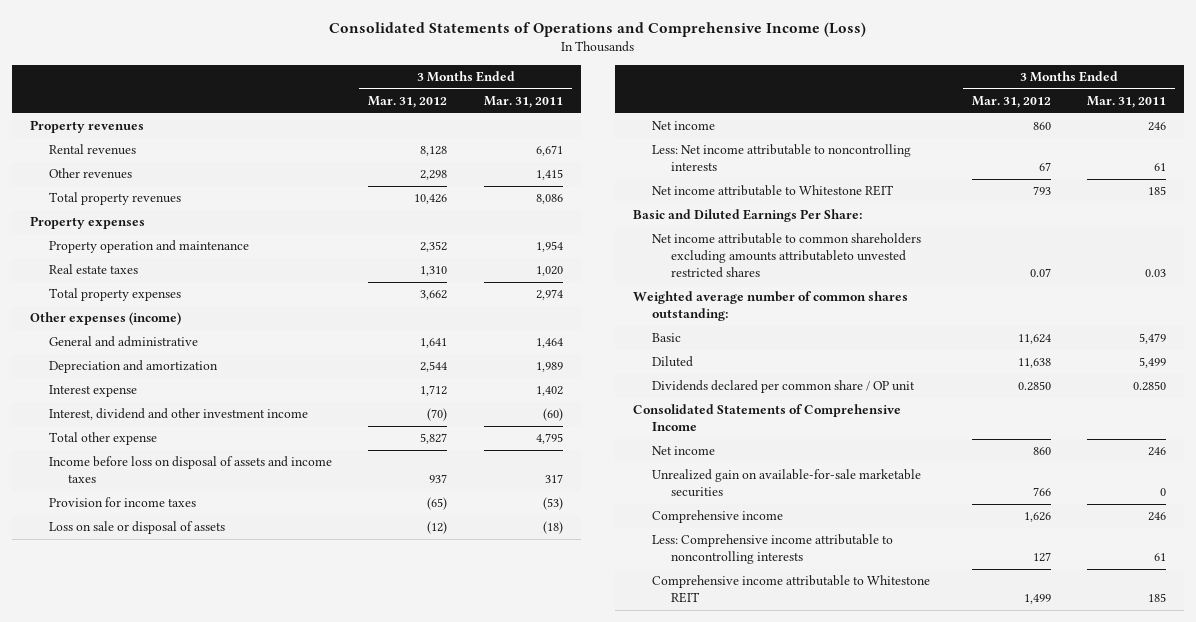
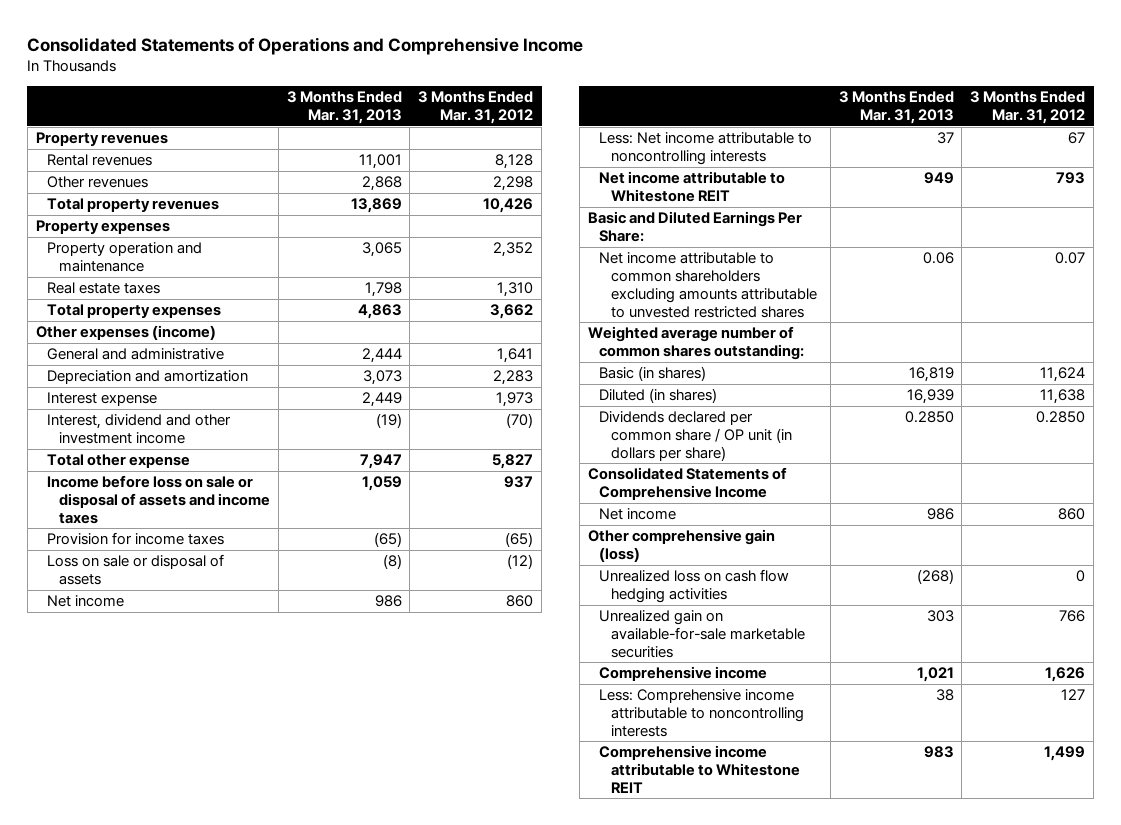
- Consolidated Statements of Operations and Comprehensive Income (Loss)
+ Consolidated Statements of Operations and Comprehensive Income
- | 3 Months Ended Mar. 31, 2012 | 3 Months Ended Mar. 31, 2011
+ | 3 Months Ended Mar. 31, 2013 | 3 Months Ended Mar. 31, 2012
- Depreciation and amortization | 2,544 | 1,989
- Interest expense | 1,712 | 1,402
+ Depreciation and amortization | 3,073 | 2,283
+ Interest expense | 2,449 | 1,973
- Income before loss on disposal of assets and income taxes | 937 | 317
+ Income before loss on sale or disposal of assets and income taxes | 1,059 | 937
- Net income attributable to common shareholders excluding amounts attributableto unvested restricted shares | 0.07 | 0.03
+ Net income attributable to common shareholders excluding amounts attributable to unvested restricted shares | 0.06 | 0.07
- Basic | 11,624 | 5,479
- Diluted | 11,638 | 5,499
- Dividends declared per common share / OP unit | 0.2850 | 0.2850
+ Basic (in shares) | 16,819 | 11,624
+ Diluted (in shares) | 16,939 | 11,638
+ Dividends declared per common share / OP unit (in dollars per share) | 0.2850 | 0.2850
+ Other comprehensive gain (loss)
+ Unrealized loss on cash flow hedging activities | (268) | 0

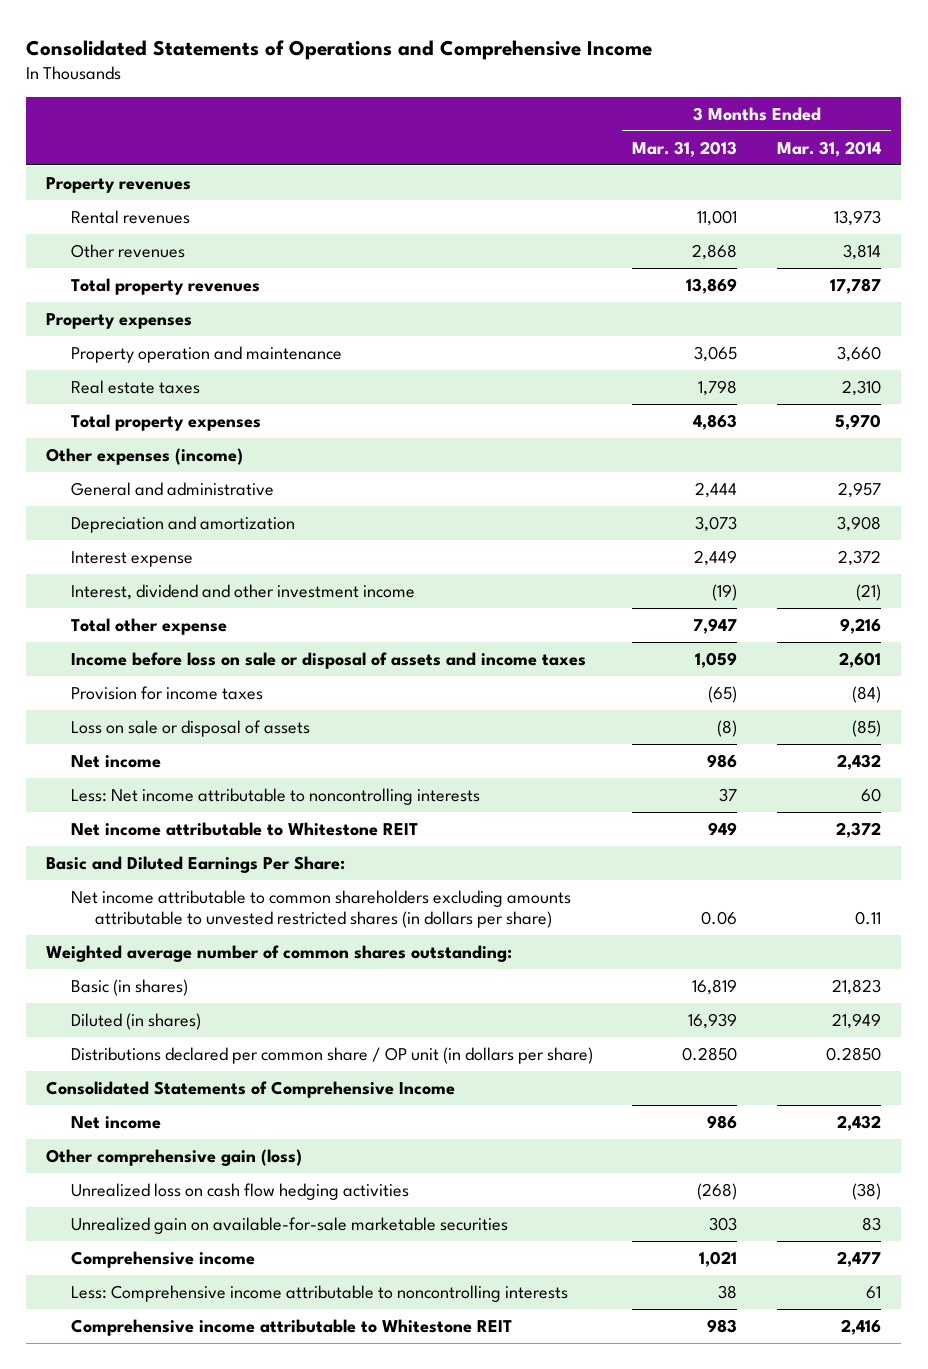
- | 3 Months Ended Mar. 31, 2013 | 3 Months Ended Mar. 31, 2012
+ | 3 Months Ended Mar. 31, 2013 | 3 Months Ended Mar. 31, 2014
- Net income attributable to common shareholders excluding amounts attributable to unvested restricted shares | 0.06 | 0.07
+ Net income attributable to common shareholders excluding amounts attributable to unvested restricted shares (in dollars per share) | 0.06 | 0.11
- Dividends declared per common share / OP unit (in dollars per share) | 0.2850 | 0.2850
+ Distributions declared per common share / OP unit (in dollars per share) | 0.2850 | 0.2850

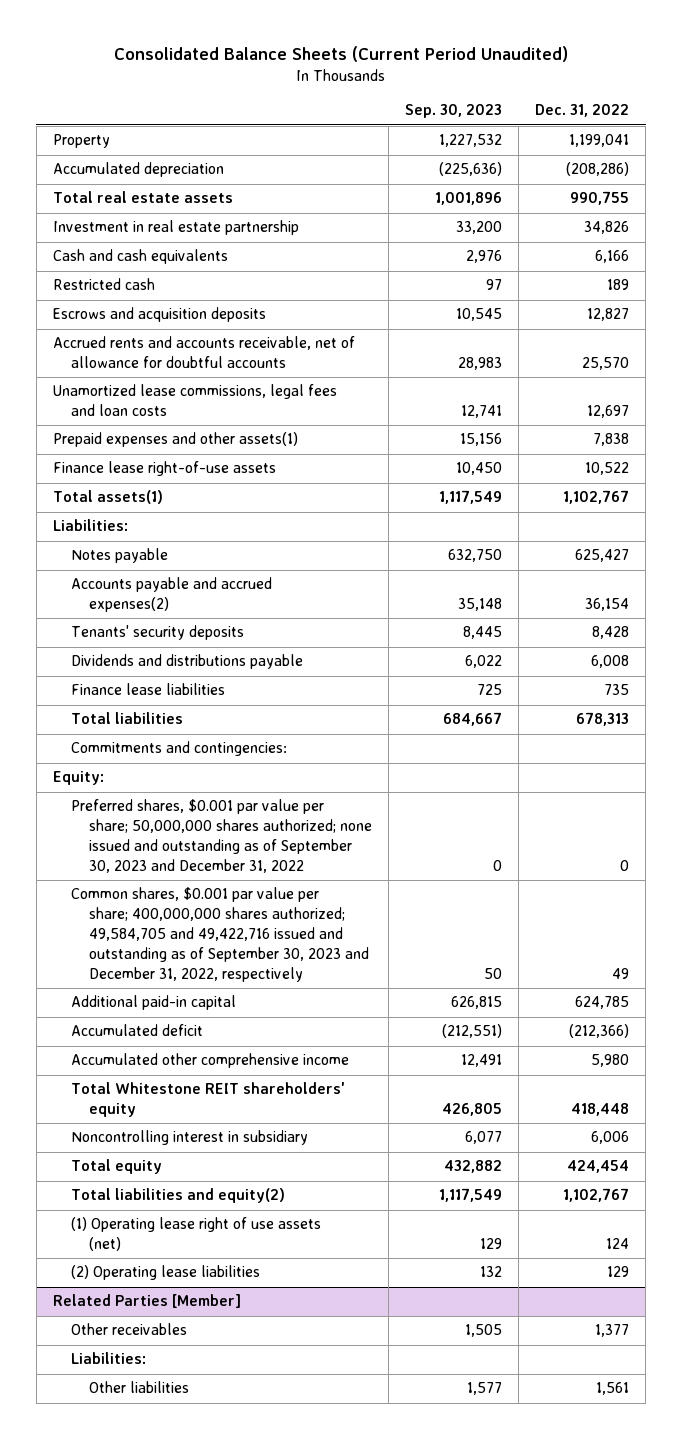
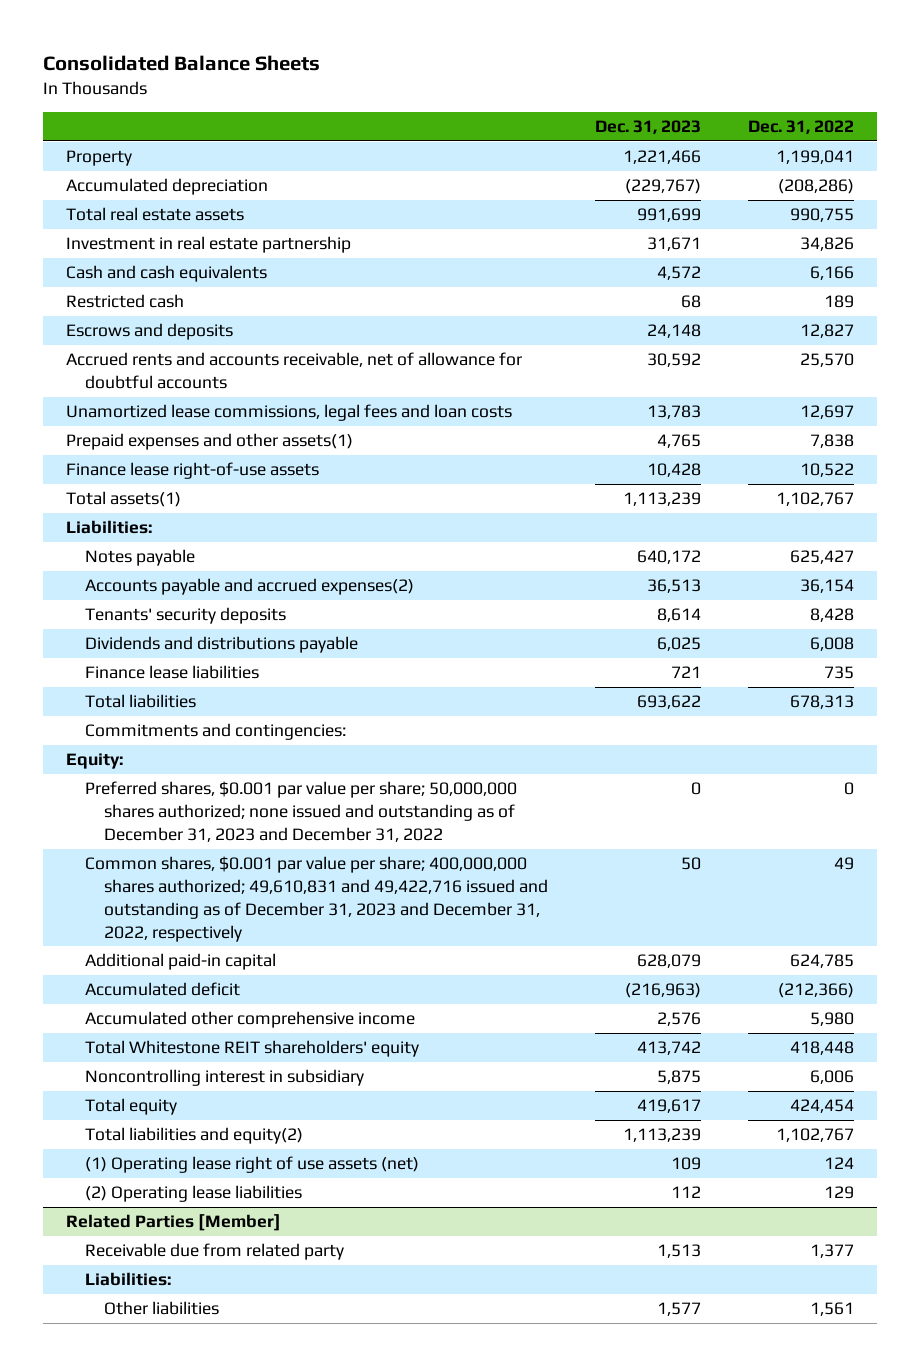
- Consolidated Balance Sheets (Current Period Unaudited)
+ Consolidated Balance Sheets
- | Sep. 30, 2023 | Dec. 31, 2022
+ | Dec. 31, 2023 | Dec. 31, 2022
- Escrows and acquisition deposits | 10,545 | 12,827
+ Escrows and deposits | 24,148 | 12,827
- Preferred shares, $0.001 par value per share; 50,000,000 shares authorized; none issued and outstanding as of September 30, 2023 and December 31, 2022 | 0 | 0
- Common shares, $0.001 par value per share; 400,000,000 shares authorized; 49,584,705 and 49,422,716 issued and outstanding as of September 30, 2023 and December 31, 2022, respectively | 50 | 49
+ Preferred shares, $0.001 par value per share; 50,000,000 shares authorized; none issued and outstanding as of December 31, 2023 and December 31, 2022 | 0 | 0
+ Common shares, $0.001 par value per share; 400,000,000 shares authorized; 49,610,831 and 49,422,716 issued and outstanding as of December 31, 2023 and December 31, 2022, respectively | 50 | 49
@ Related Parties [Member]
- Other receivables | 1,505 | 1,377
+ Receivable due from related party | 1,513 | 1,377

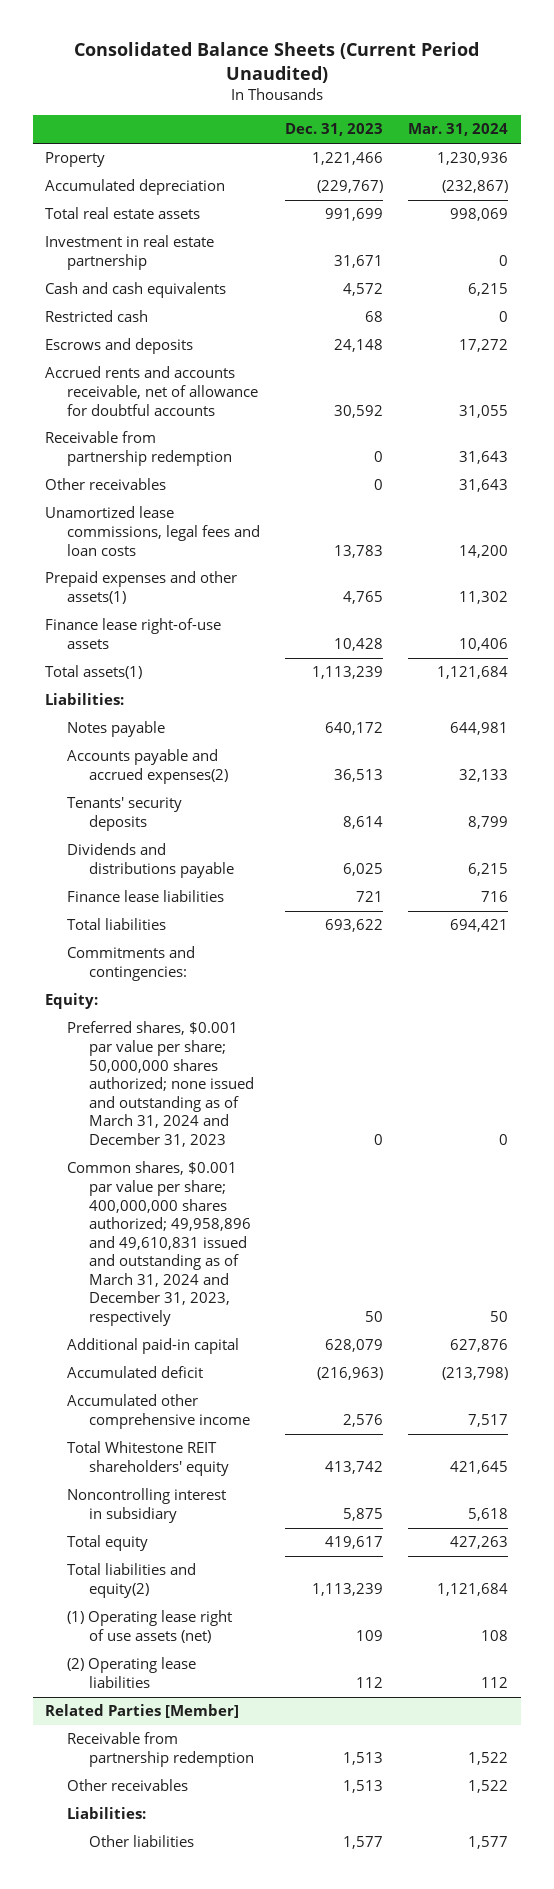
- Consolidated Balance Sheets
+ Consolidated Balance Sheets (Current Period Unaudited)
- | Dec. 31, 2023 | Dec. 31, 2022
+ | Dec. 31, 2023 | Mar. 31, 2024
+ Receivable from partnership redemption | 0 | 31,643
+ Other receivables | 0 | 31,643
- Preferred shares, $0.001 par value per share; 50,000,000 shares authorized; none issued and outstanding as of December 31, 2023 and December 31, 2022 | 0 | 0
- Common shares, $0.001 par value per share; 400,000,000 shares authorized; 49,610,831 and 49,422,716 issued and outstanding as of December 31, 2023 and December 31, 2022, respectively | 50 | 49
+ Preferred shares, $0.001 par value per share; 50,000,000 shares authorized; none issued and outstanding as of March 31, 2024 and December 31, 2023 | 0 | 0
+ Common shares, $0.001 par value per share; 400,000,000 shares authorized; 49,958,896 and 49,610,831 issued and outstanding as of March 31, 2024 and December 31, 2023, respectively | 50 | 50
@ Related Parties [Member]
- Receivable due from related party | 1,513 | 1,377
+ Receivable from partnership redemption | 1,513 | 1,522
+ Other receivables | 1,513 | 1,522

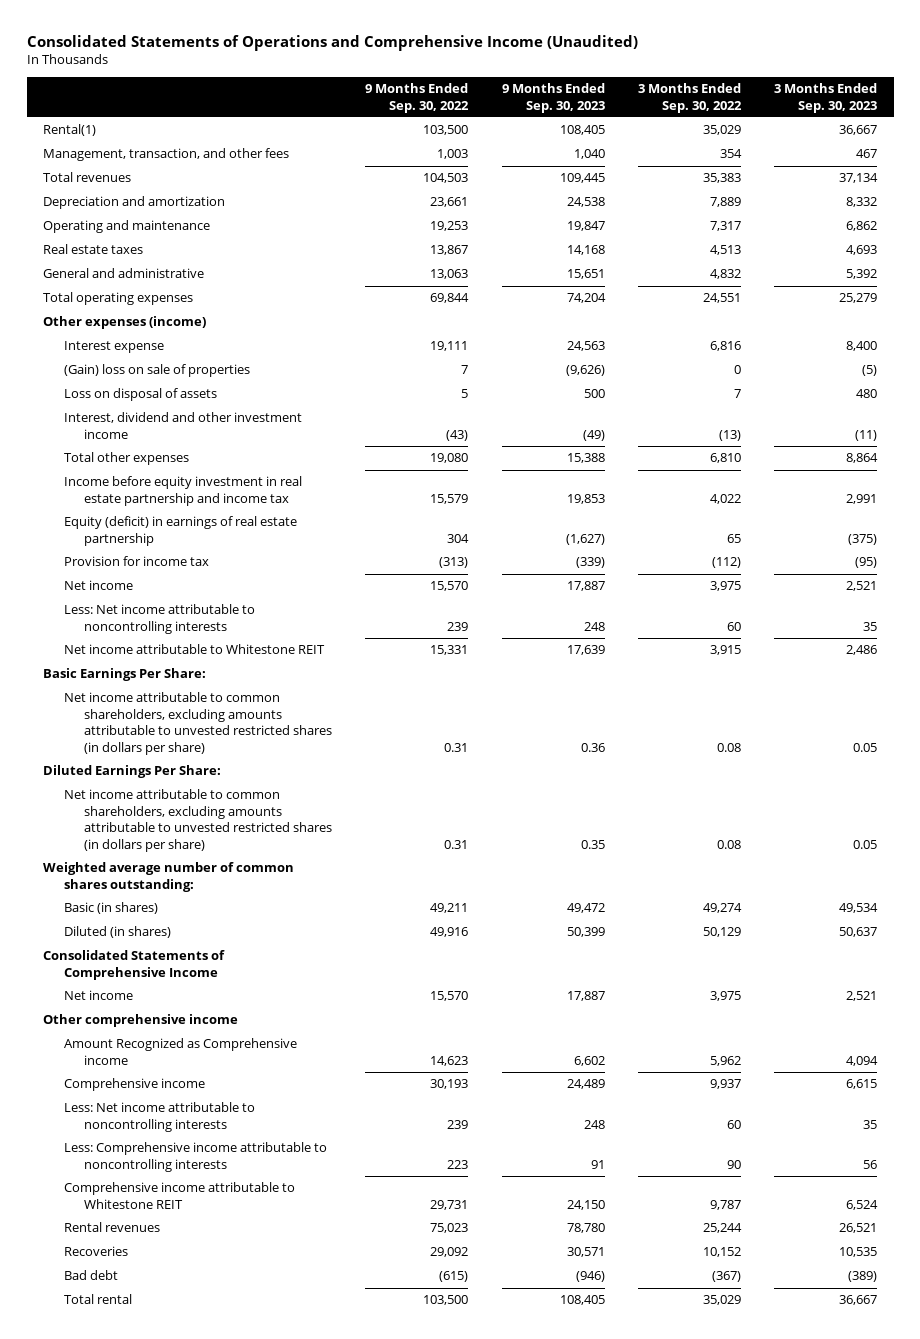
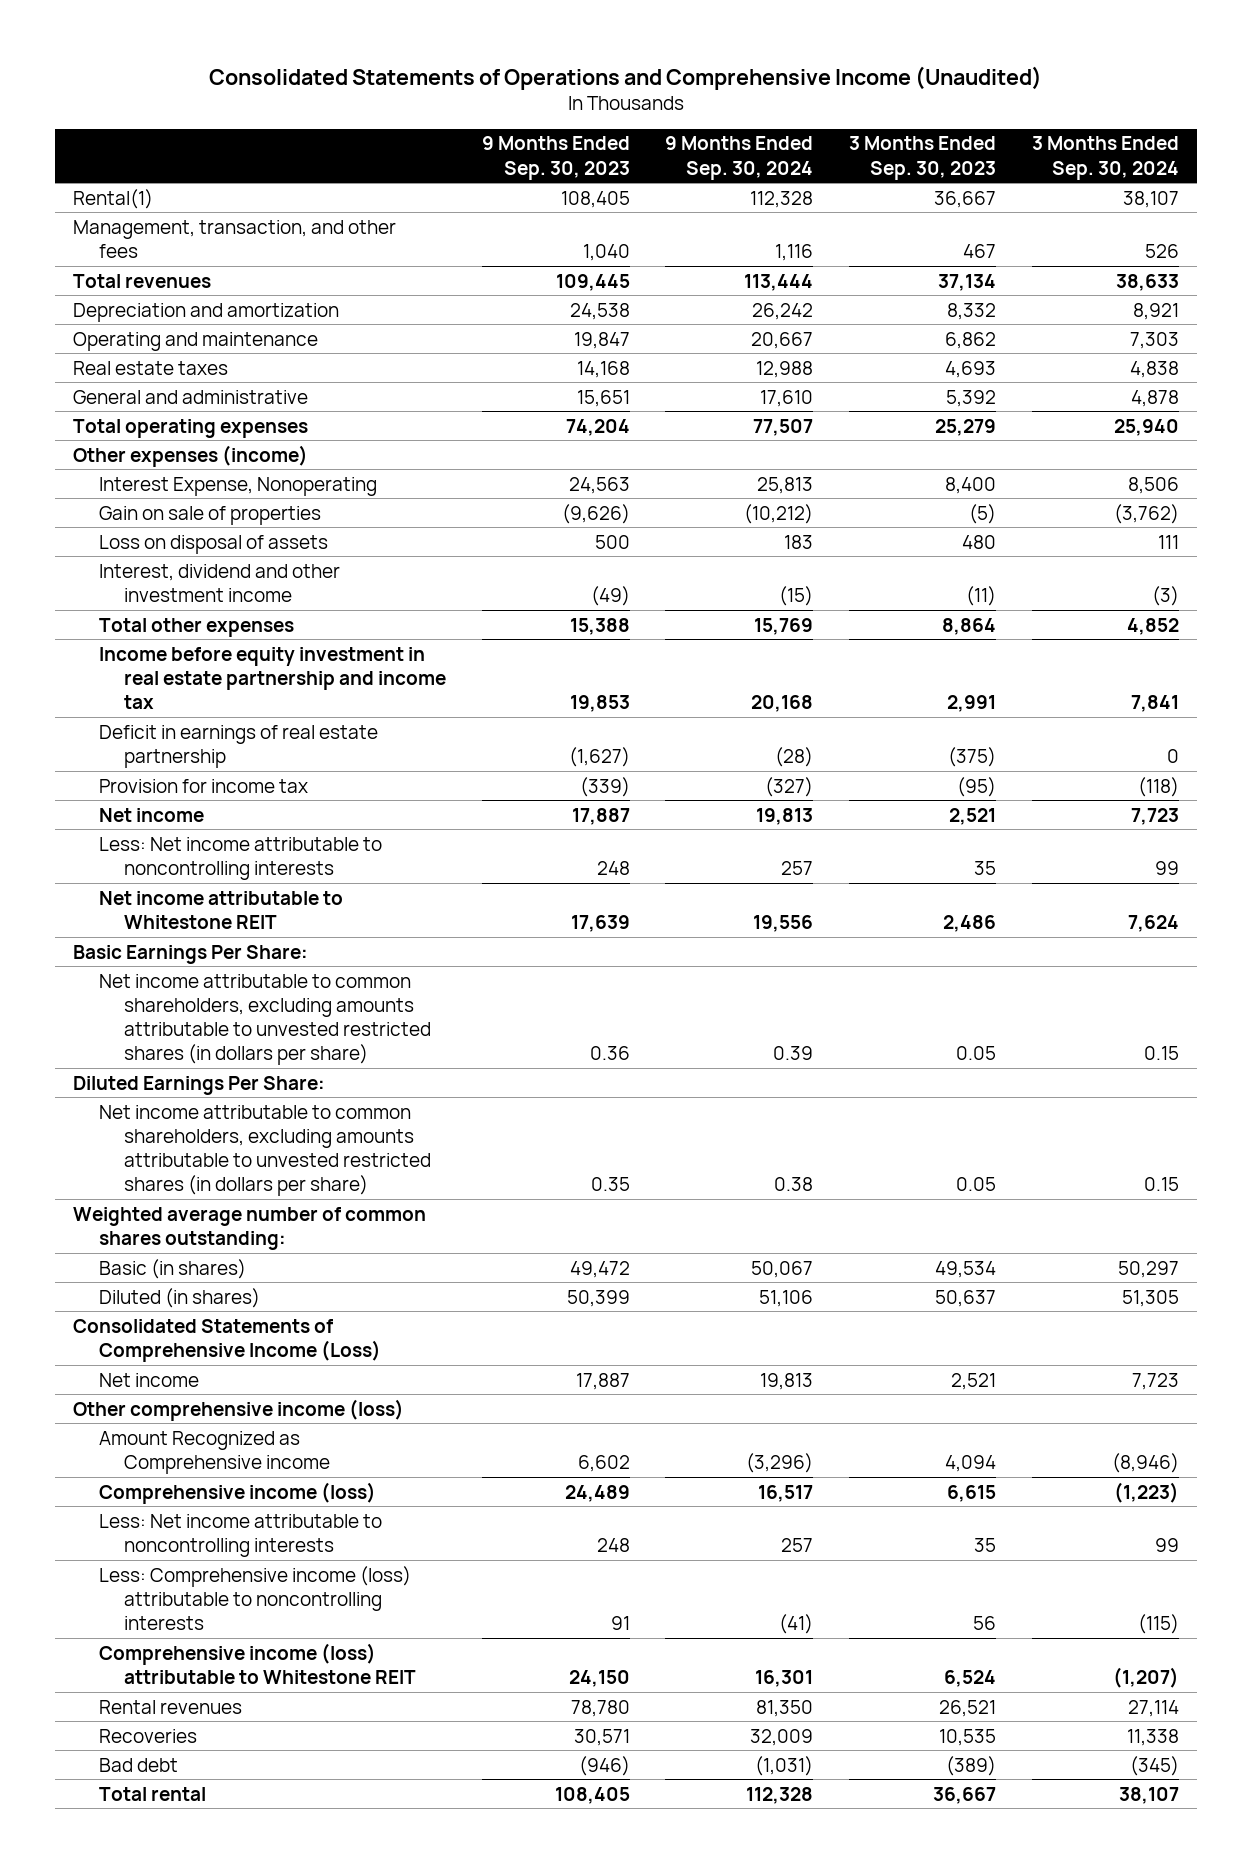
- | 9 Months Ended Sep. 30, 2022 | 9 Months Ended Sep. 30, 2023 | 3 Months Ended Sep. 30, 2022 | 3 Months Ended Sep. 30, 2023
+ | 9 Months Ended Sep. 30, 2023 | 9 Months Ended Sep. 30, 2024 | 3 Months Ended Sep. 30, 2023 | 3 Months Ended Sep. 30, 2024
- Interest expense | 19,111 | 24,563 | 6,816 | 8,400
- (Gain) loss on sale of properties | 7 | (9,626) | 0 | (5)
+ Interest Expense, Nonoperating | 24,563 | 25,813 | 8,400 | 8,506
+ Gain on sale of properties | (9,626) | (10,212) | (5) | (3,762)
- Equity (deficit) in earnings of real estate partnership | 304 | (1,627) | 65 | (375)
+ Deficit in earnings of real estate partnership | (1,627) | (28) | (375) | 0
- Consolidated Statements of Comprehensive Income
+ Consolidated Statements of Comprehensive Income (Loss)
- Other comprehensive income
+ Other comprehensive income (loss)
- Comprehensive income | 30,193 | 24,489 | 9,937 | 6,615
+ Comprehensive income (loss) | 24,489 | 16,517 | 6,615 | (1,223)
- Less: Comprehensive income attributable to noncontrolling interests | 223 | 91 | 90 | 56
- Comprehensive income attributable to Whitestone REIT | 29,731 | 24,150 | 9,787 | 6,524
+ Less: Comprehensive income (loss) attributable to noncontrolling interests | 91 | (41) | 56 | (115)
+ Comprehensive income (loss) attributable to Whitestone REIT | 24,150 | 16,301 | 6,524 | (1,207)

